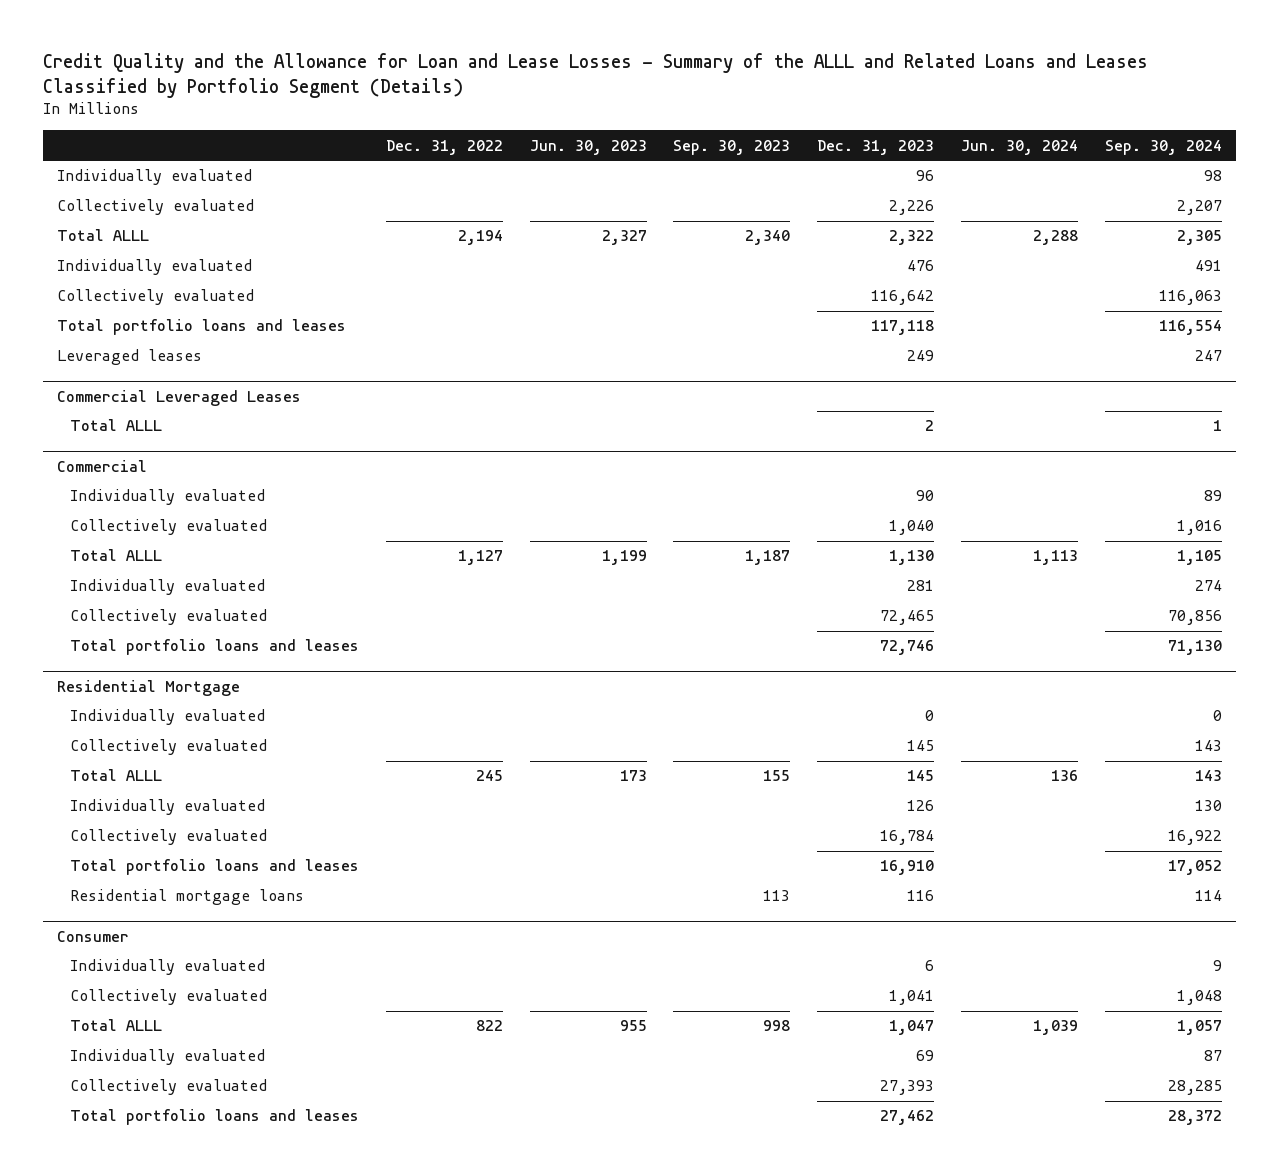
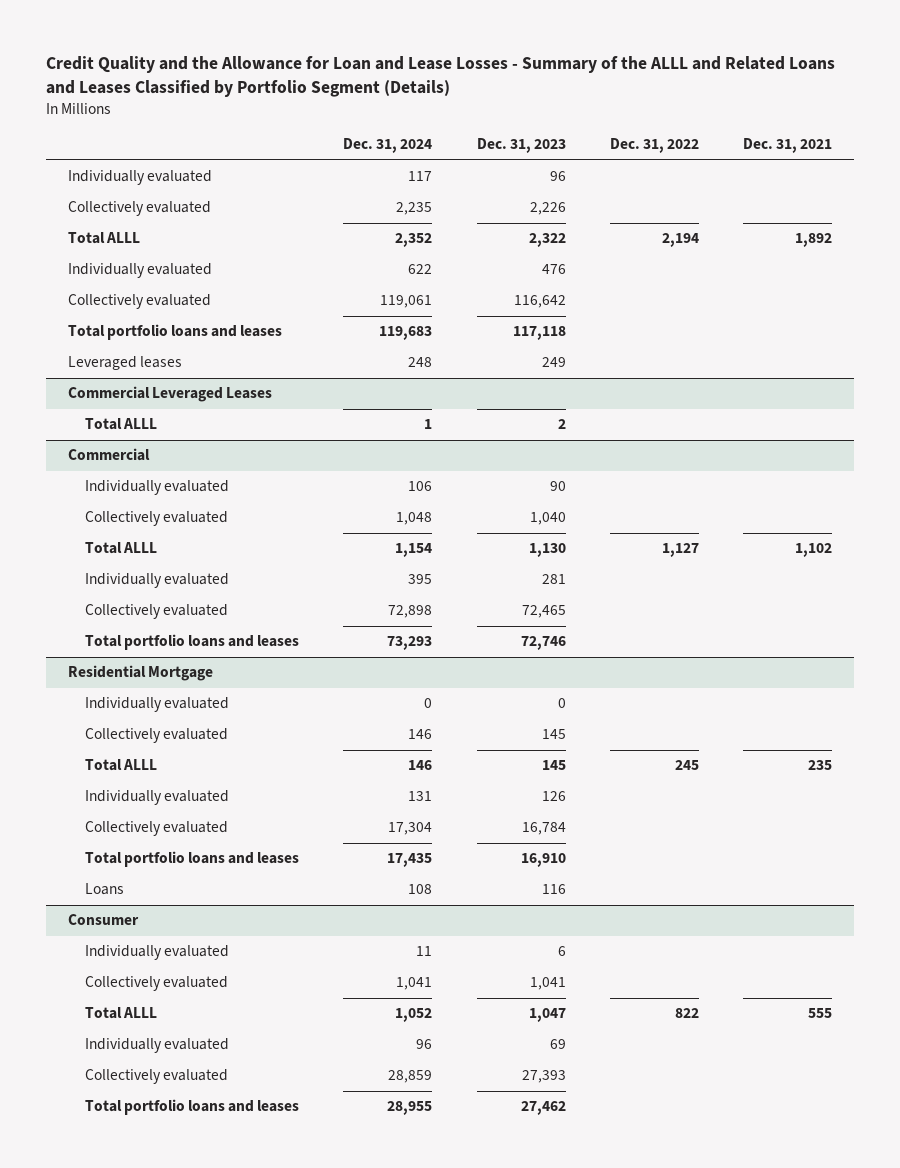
- | Dec. 31, 2022 | Jun. 30, 2023 | Sep. 30, 2023 | Dec. 31, 2023 | Jun. 30, 2024 | Sep. 30, 2024
+ | Dec. 31, 2024 | Dec. 31, 2023 | Dec. 31, 2022 | Dec. 31, 2021
@ Residential Mortgage
- Residential mortgage loans | | | 113 | 116 | | 114
+ Loans | 108 | 116 | |

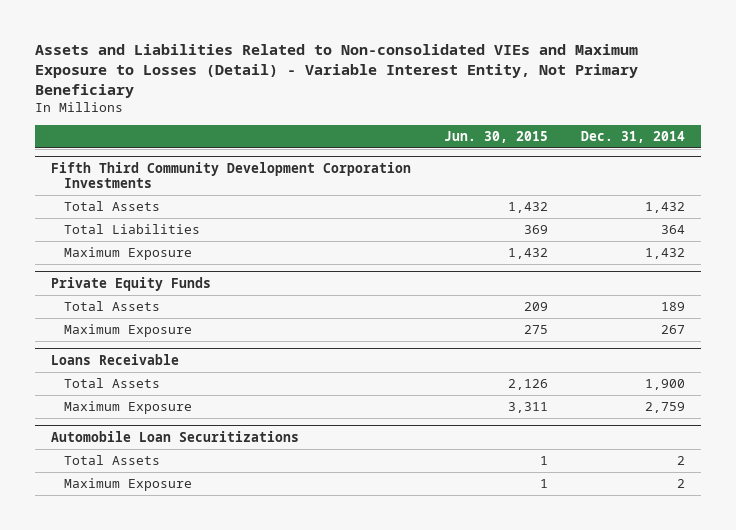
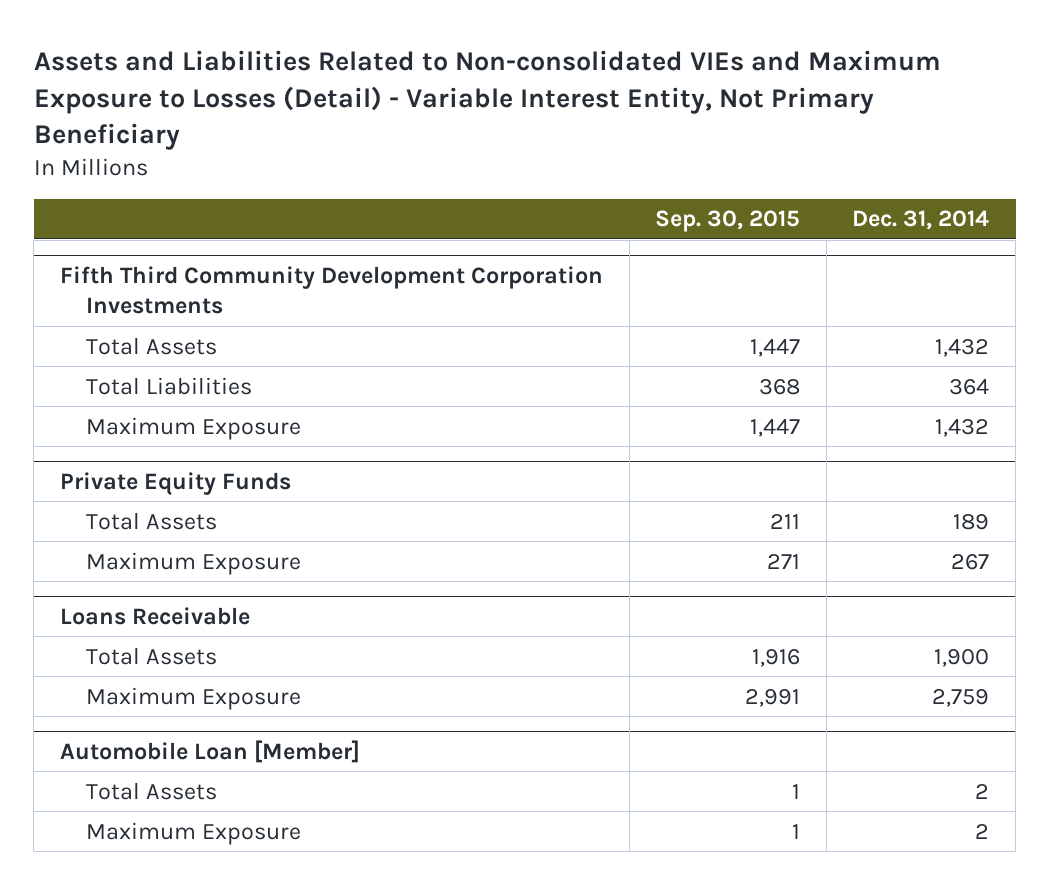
- | Jun. 30, 2015 | Dec. 31, 2014
+ | Sep. 30, 2015 | Dec. 31, 2014
- Automobile Loan Securitizations
+ Automobile Loan [Member]

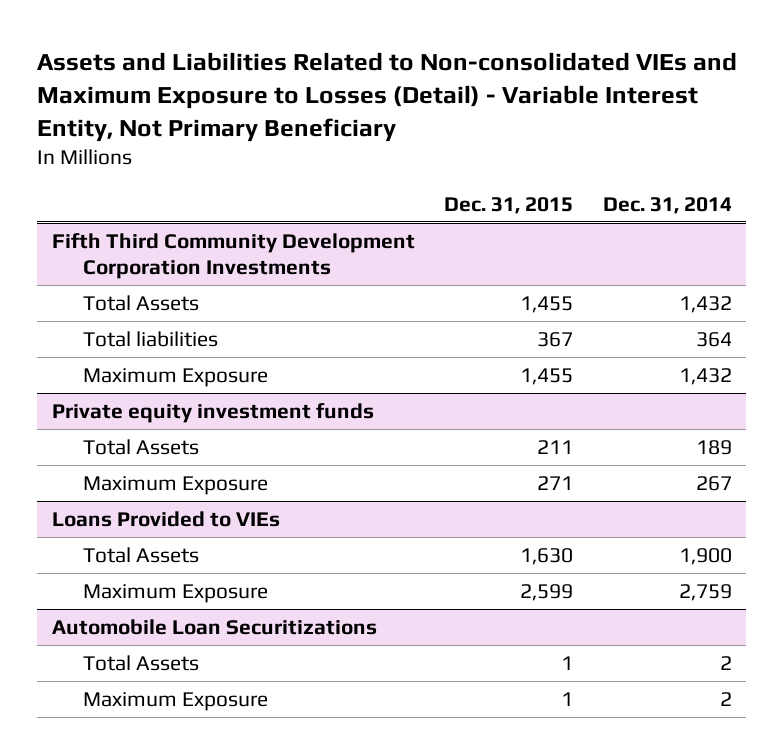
- | Sep. 30, 2015 | Dec. 31, 2014
+ | Dec. 31, 2015 | Dec. 31, 2014
@ Fifth Third Community Development Corporation Investments
- Total Liabilities | 368 | 364
+ Total liabilities | 367 | 364
- Private Equity Funds
+ Private equity investment funds
- Loans Receivable
+ Loans Provided to VIEs
- Automobile Loan [Member]
+ Automobile Loan Securitizations

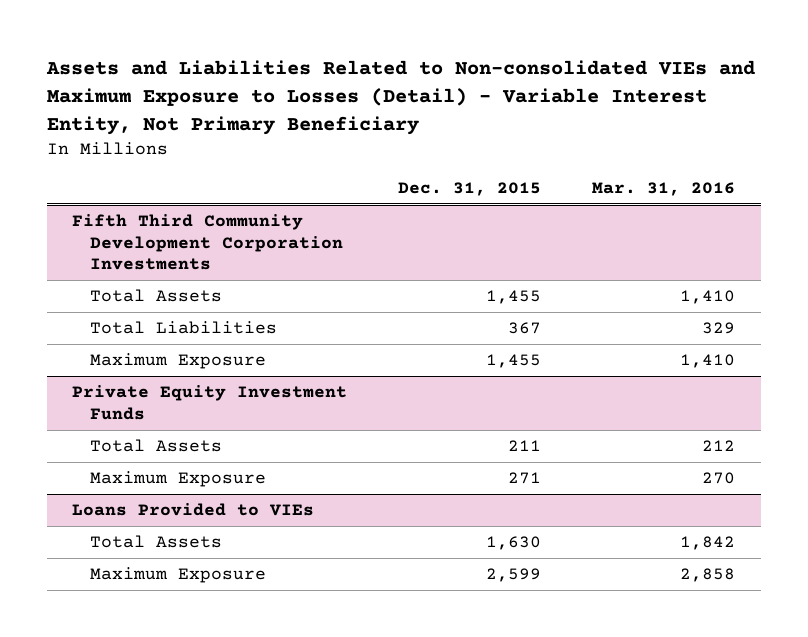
- | Dec. 31, 2015 | Dec. 31, 2014
+ | Dec. 31, 2015 | Mar. 31, 2016
@ Fifth Third Community Development Corporation Investments
- Total liabilities | 367 | 364
+ Total Liabilities | 367 | 329
- Private equity investment funds
+ Private Equity Investment Funds
- Automobile Loan Securitizations
- Total Assets | 1 | 2
- Maximum Exposure | 1 | 2

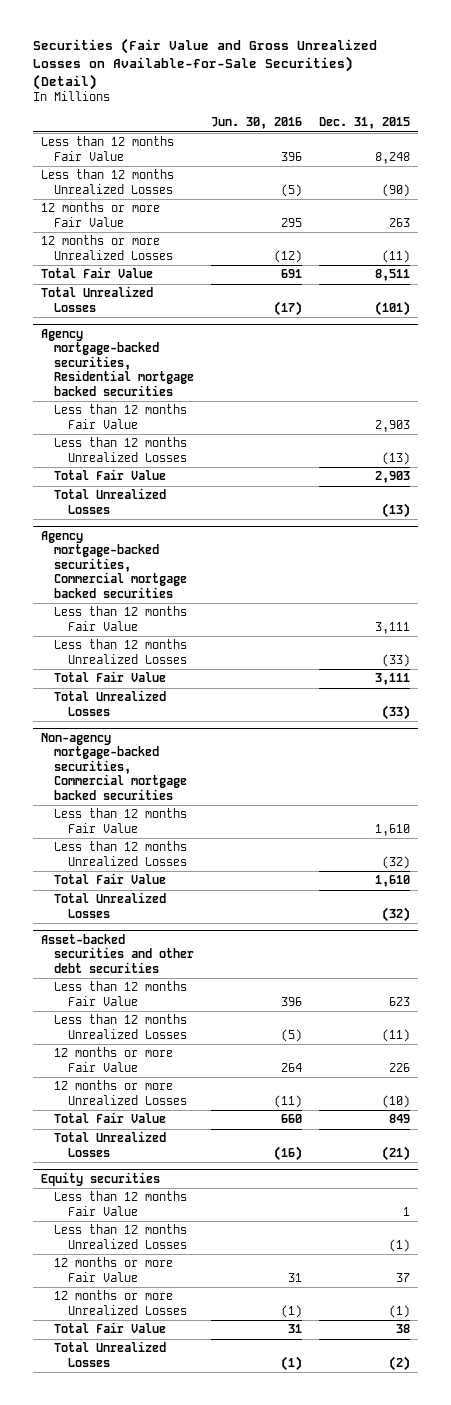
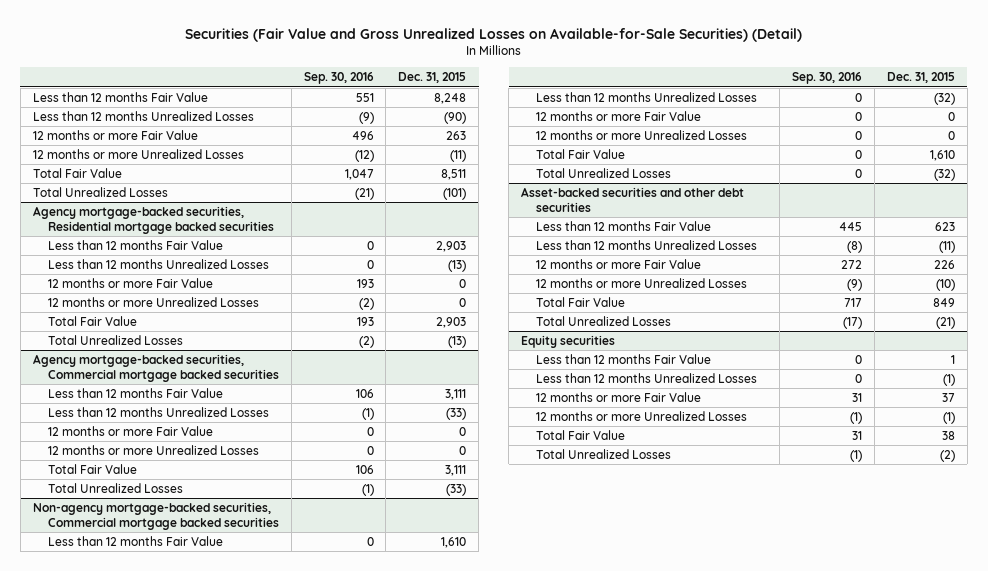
- | Jun. 30, 2016 | Dec. 31, 2015
+ | Sep. 30, 2016 | Dec. 31, 2015
@ Agency mortgage-backed securities, Residential mortgage backed securities
+ 12 months or more Fair Value | 193 | 0
+ 12 months or more Unrealized Losses | (2) | 0
@ Agency mortgage-backed securities, Commercial mortgage backed securities
+ 12 months or more Fair Value | 0 | 0
+ 12 months or more Unrealized Losses | 0 | 0
@ Non-agency mortgage-backed securities, Commercial mortgage backed securities
+ 12 months or more Fair Value | 0 | 0
+ 12 months or more Unrealized Losses | 0 | 0

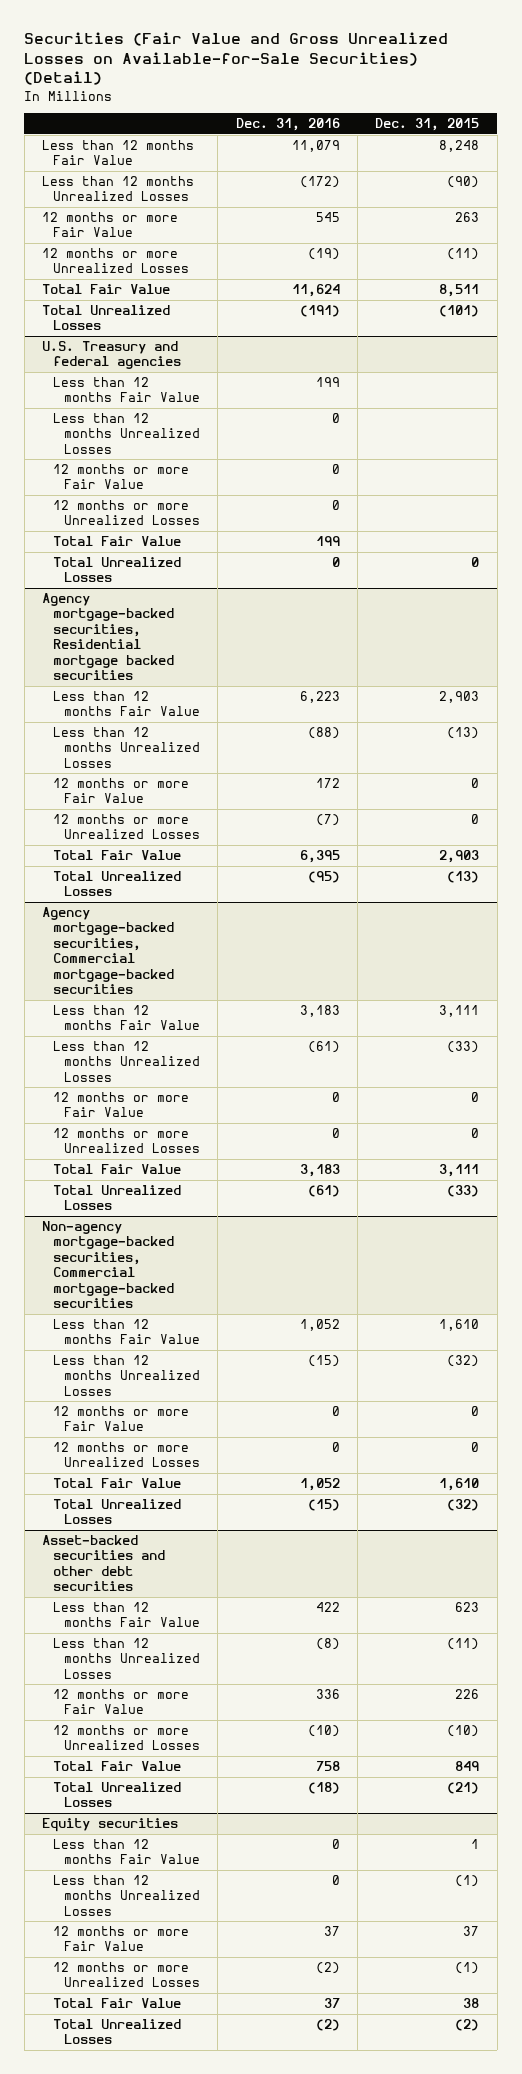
- | Sep. 30, 2016 | Dec. 31, 2015
+ | Dec. 31, 2016 | Dec. 31, 2015
+ U.S. Treasury and federal agencies
+ Less than 12 months Fair Value | 199 |
+ Less than 12 months Unrealized Losses | 0 |
+ 12 months or more Fair Value | 0 |
+ 12 months or more Unrealized Losses | 0 |
+ Total Fair Value | 199 |
+ Total Unrealized Losses | 0 | 0
- Agency mortgage-backed securities, Commercial mortgage backed securities
+ Agency mortgage-backed securities, Commercial mortgage-backed securities
- Non-agency mortgage-backed securities, Commercial mortgage backed securities
+ Non-agency mortgage-backed securities, Commercial mortgage-backed securities

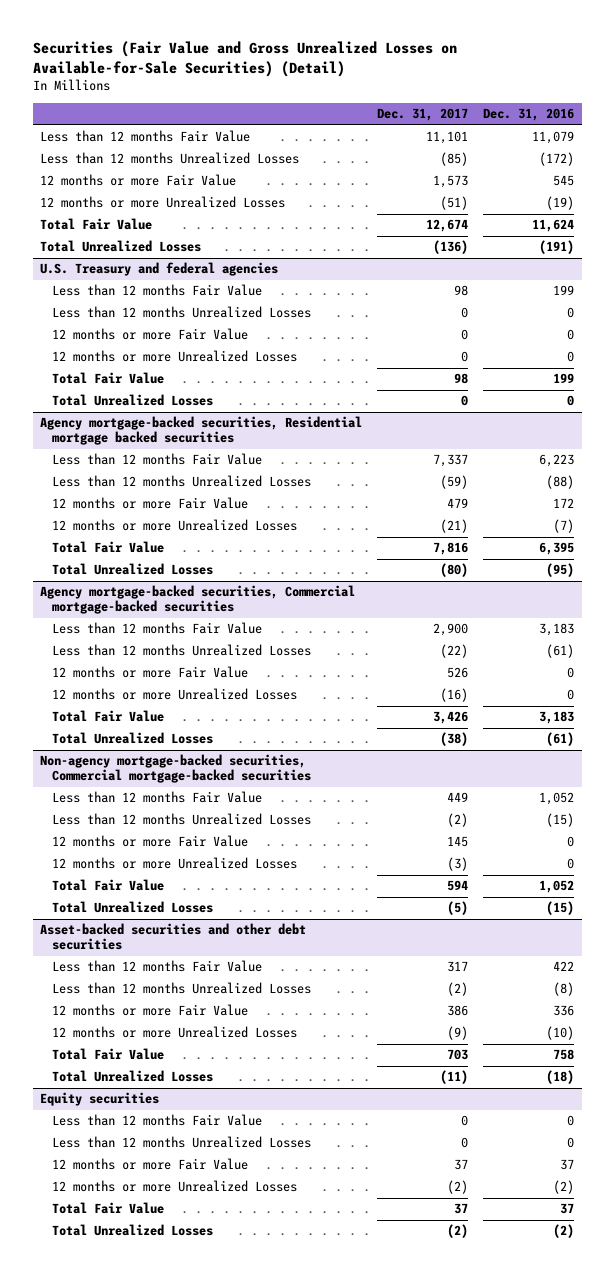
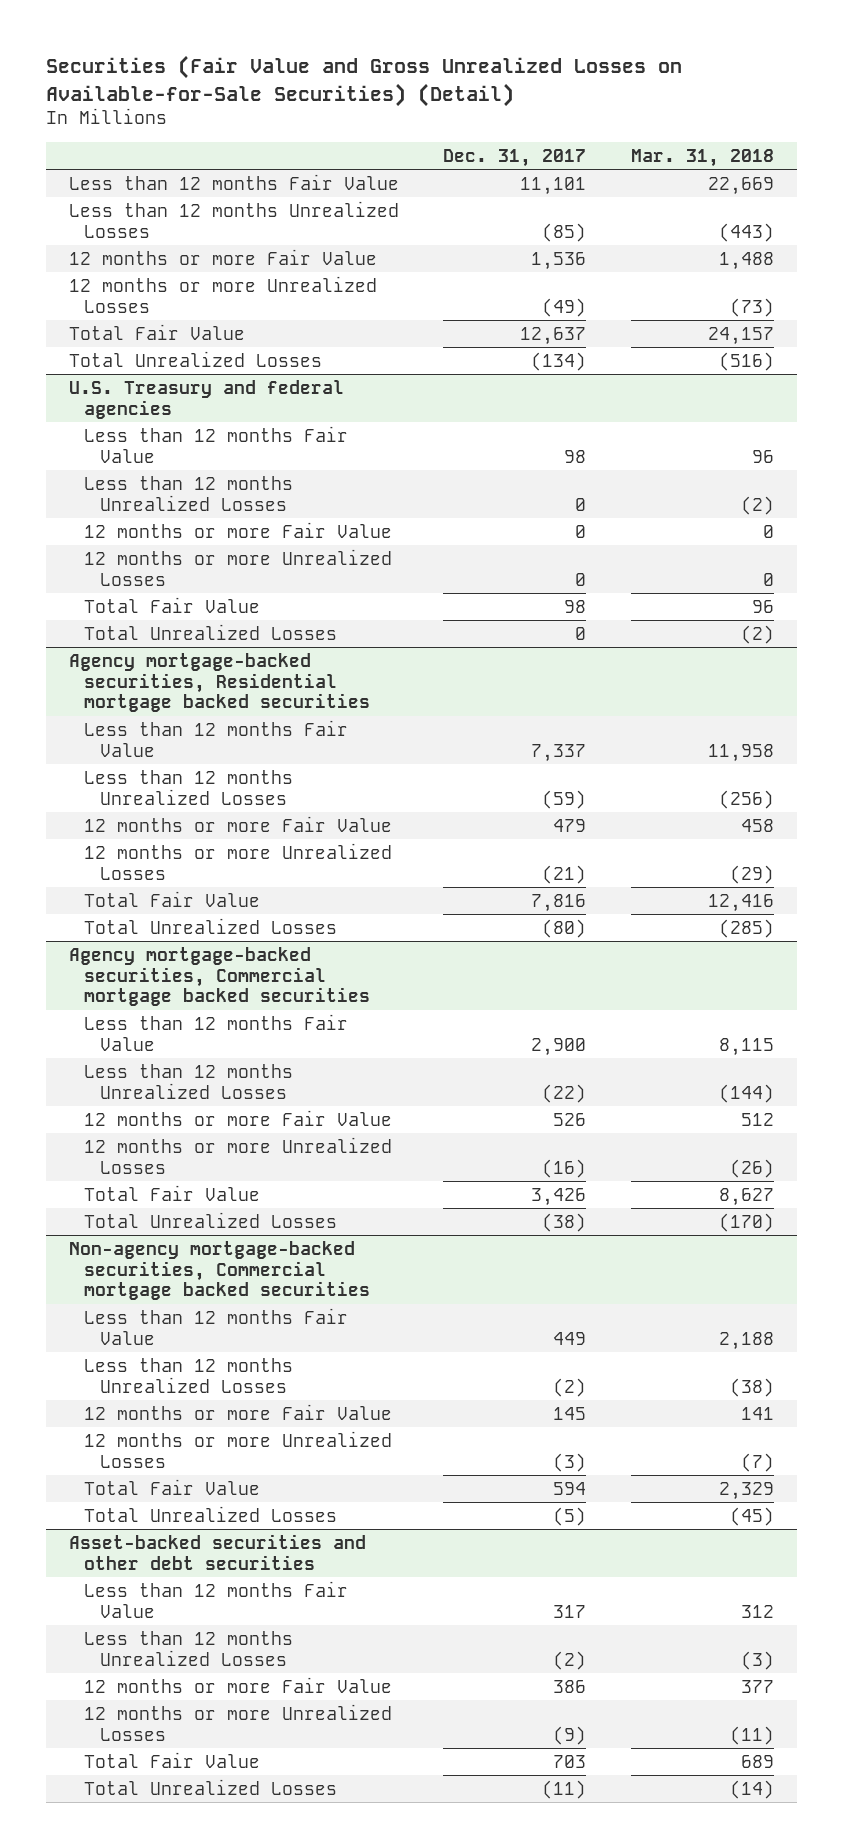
- | Dec. 31, 2017 | Dec. 31, 2016
+ | Dec. 31, 2017 | Mar. 31, 2018
- 12 months or more Fair Value | 1,573 | 545
- 12 months or more Unrealized Losses | (51) | (19)
- Total Fair Value | 12,674 | 11,624
- Total Unrealized Losses | (136) | (191)
+ 12 months or more Fair Value | 1,536 | 1,488
+ 12 months or more Unrealized Losses | (49) | (73)
+ Total Fair Value | 12,637 | 24,157
+ Total Unrealized Losses | (134) | (516)
- Agency mortgage-backed securities, Commercial mortgage-backed securities
+ Agency mortgage-backed securities, Commercial mortgage backed securities
- Non-agency mortgage-backed securities, Commercial mortgage-backed securities
+ Non-agency mortgage-backed securities, Commercial mortgage backed securities
- Equity securities
- Less than 12 months Fair Value | 0 | 0
- Less than 12 months Unrealized Losses | 0 | 0
- 12 months or more Fair Value | 37 | 37
- 12 months or more Unrealized Losses | (2) | (2)
- Total Fair Value | 37 | 37
- Total Unrealized Losses | (2) | (2)

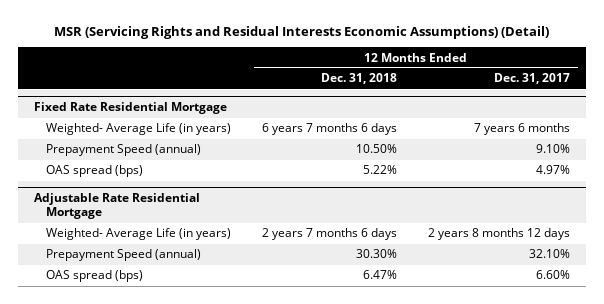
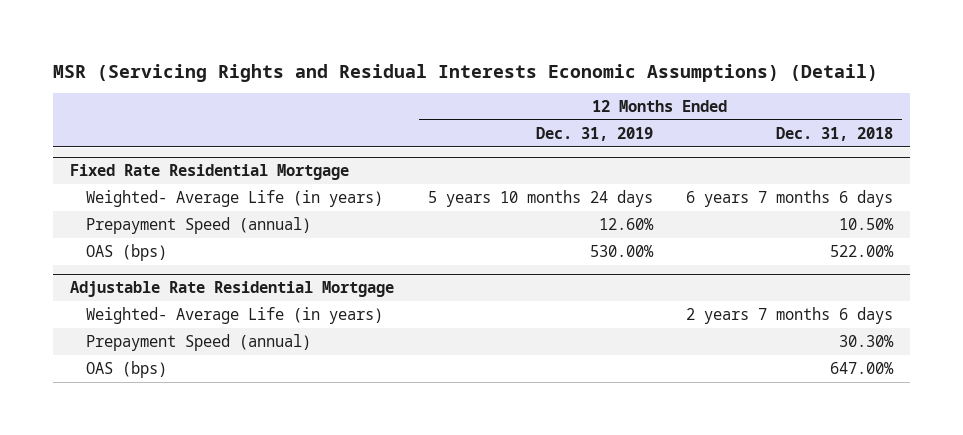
- | 12 Months Ended Dec. 31, 2018 | 12 Months Ended Dec. 31, 2017
+ | 12 Months Ended Dec. 31, 2019 | 12 Months Ended Dec. 31, 2018
@ Fixed Rate Residential Mortgage
- OAS spread (bps) | 5.22% | 4.97%
+ OAS (bps) | 530.00% | 522.00%
@ Adjustable Rate Residential Mortgage
- OAS spread (bps) | 6.47% | 6.60%
+ OAS (bps) | | 647.00%

